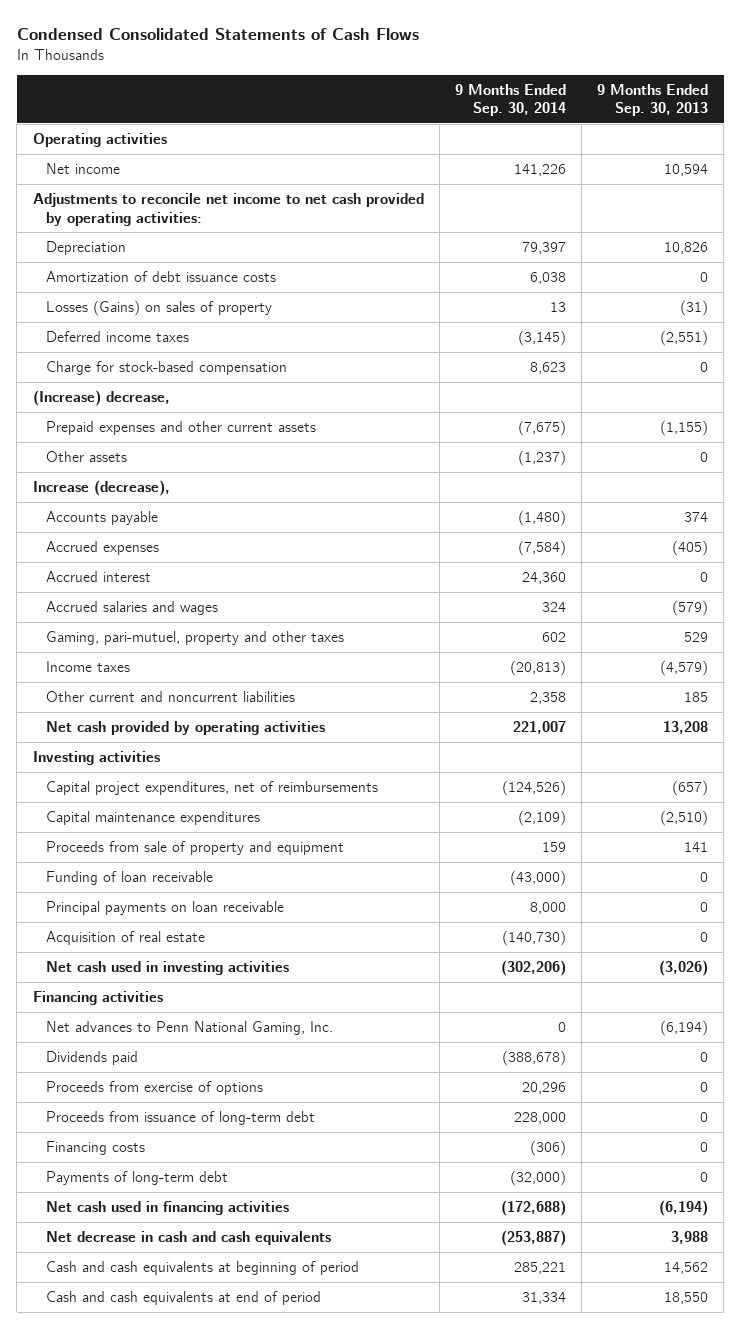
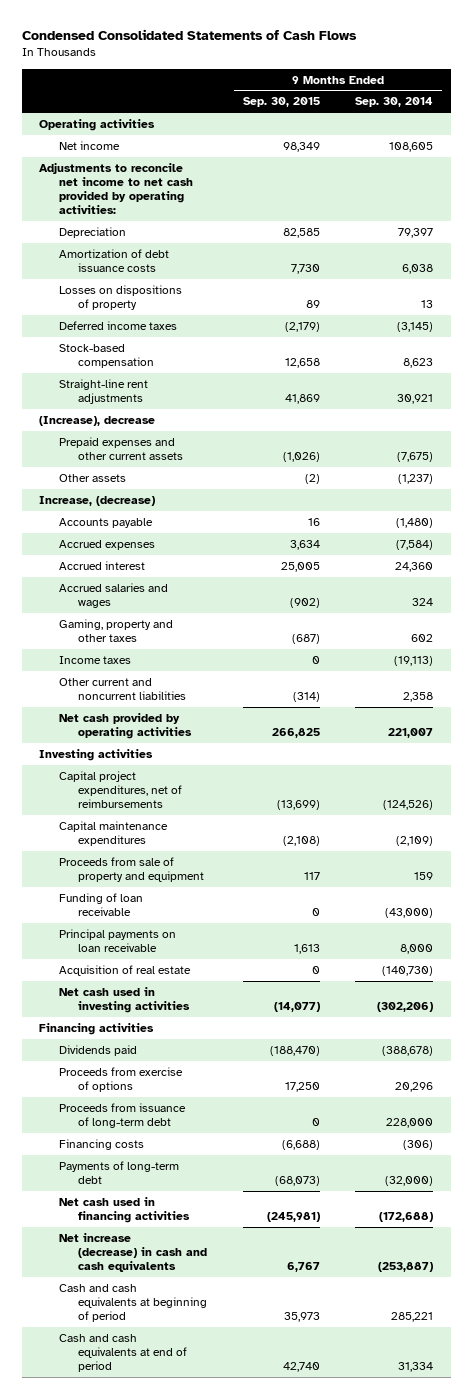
- | 9 Months Ended Sep. 30, 2014 | 9 Months Ended Sep. 30, 2013
+ | 9 Months Ended Sep. 30, 2015 | 9 Months Ended Sep. 30, 2014
- Net income | 141,226 | 10,594
+ Net income | 98,349 | 108,605
- Losses (Gains) on sales of property | 13 | (31)
+ Losses on dispositions of property | 89 | 13
- Charge for stock-based compensation | 8,623 | 0
- (Increase) decrease,
+ Stock-based compensation | 12,658 | 8,623
+ Straight-line rent adjustments | 41,869 | 30,921
+ (Increase), decrease
- Increase (decrease),
+ Increase, (decrease)
- Gaming, pari-mutuel, property and other taxes | 602 | 529
- Income taxes | (20,813) | (4,579)
+ Gaming, property and other taxes | (687) | 602
+ Income taxes | 0 | (19,113)
- Net advances to Penn National Gaming, Inc. | 0 | (6,194)
- Net decrease in cash and cash equivalents | (253,887) | 3,988
+ Net increase (decrease) in cash and cash equivalents | 6,767 | (253,887)

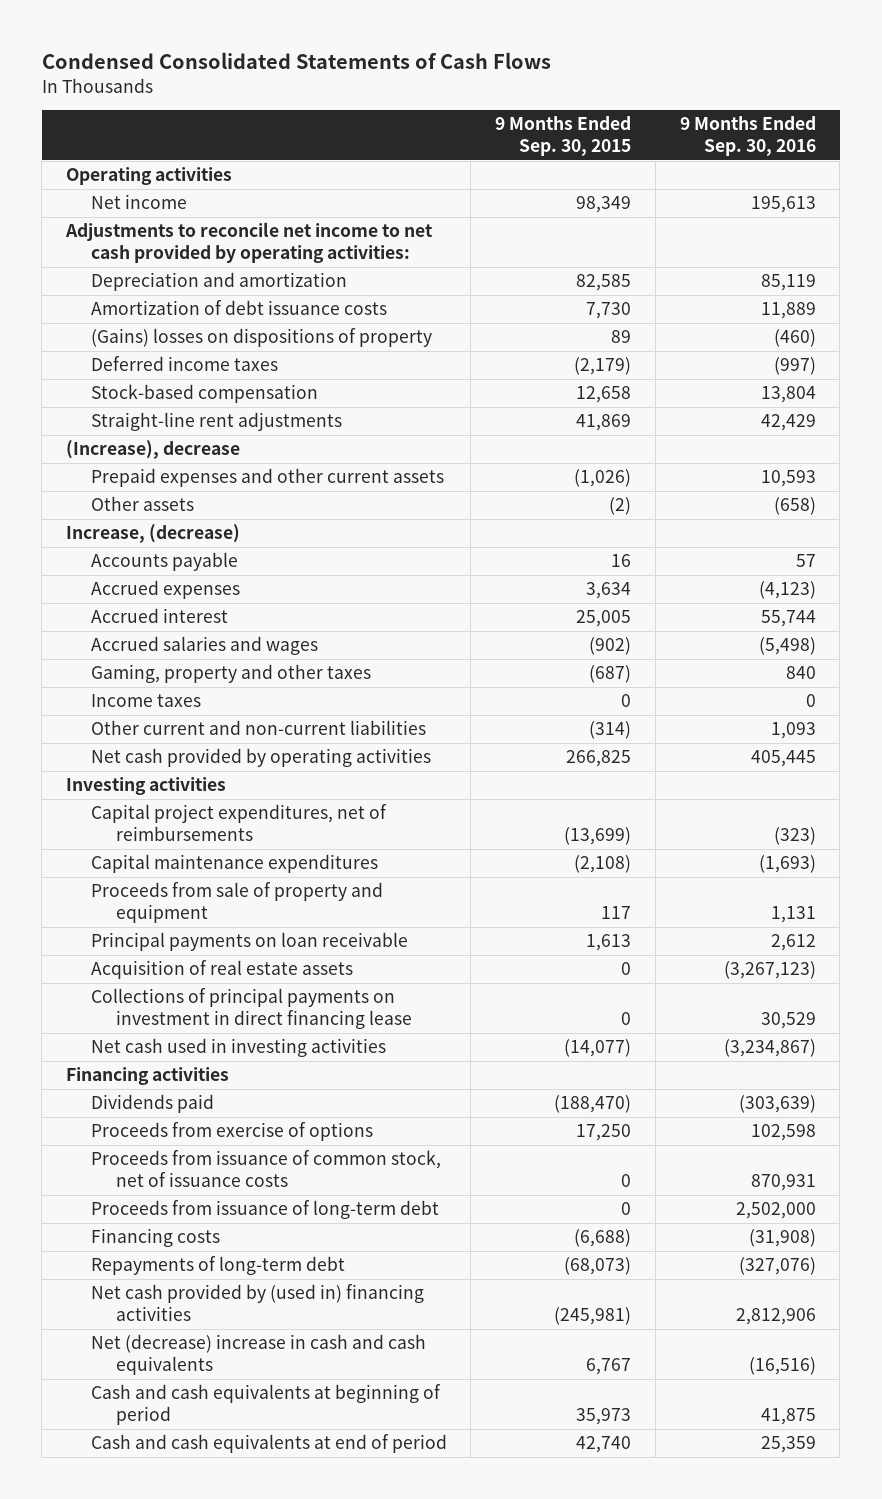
- | 9 Months Ended Sep. 30, 2015 | 9 Months Ended Sep. 30, 2014
+ | 9 Months Ended Sep. 30, 2015 | 9 Months Ended Sep. 30, 2016
- Depreciation | 82,585 | 79,397
+ Depreciation and amortization | 82,585 | 85,119
- Losses on dispositions of property | 89 | 13
+ (Gains) losses on dispositions of property | 89 | (460)
- Other current and noncurrent liabilities | (314) | 2,358
+ Other current and non-current liabilities | (314) | 1,093
- Funding of loan receivable | 0 | (43,000)
- Acquisition of real estate | 0 | (140,730)
+ Acquisition of real estate assets | 0 | (3,267,123)
+ Collections of principal payments on investment in direct financing lease | 0 | 30,529
+ Proceeds from issuance of common stock, net of issuance costs | 0 | 870,931
- Payments of long-term debt | (68,073) | (32,000)
- Net cash used in financing activities | (245,981) | (172,688)
- Net increase (decrease) in cash and cash equivalents | 6,767 | (253,887)
+ Repayments of long-term debt | (68,073) | (327,076)
+ Net cash provided by (used in) financing activities | (245,981) | 2,812,906
+ Net (decrease) increase in cash and cash equivalents | 6,767 | (16,516)

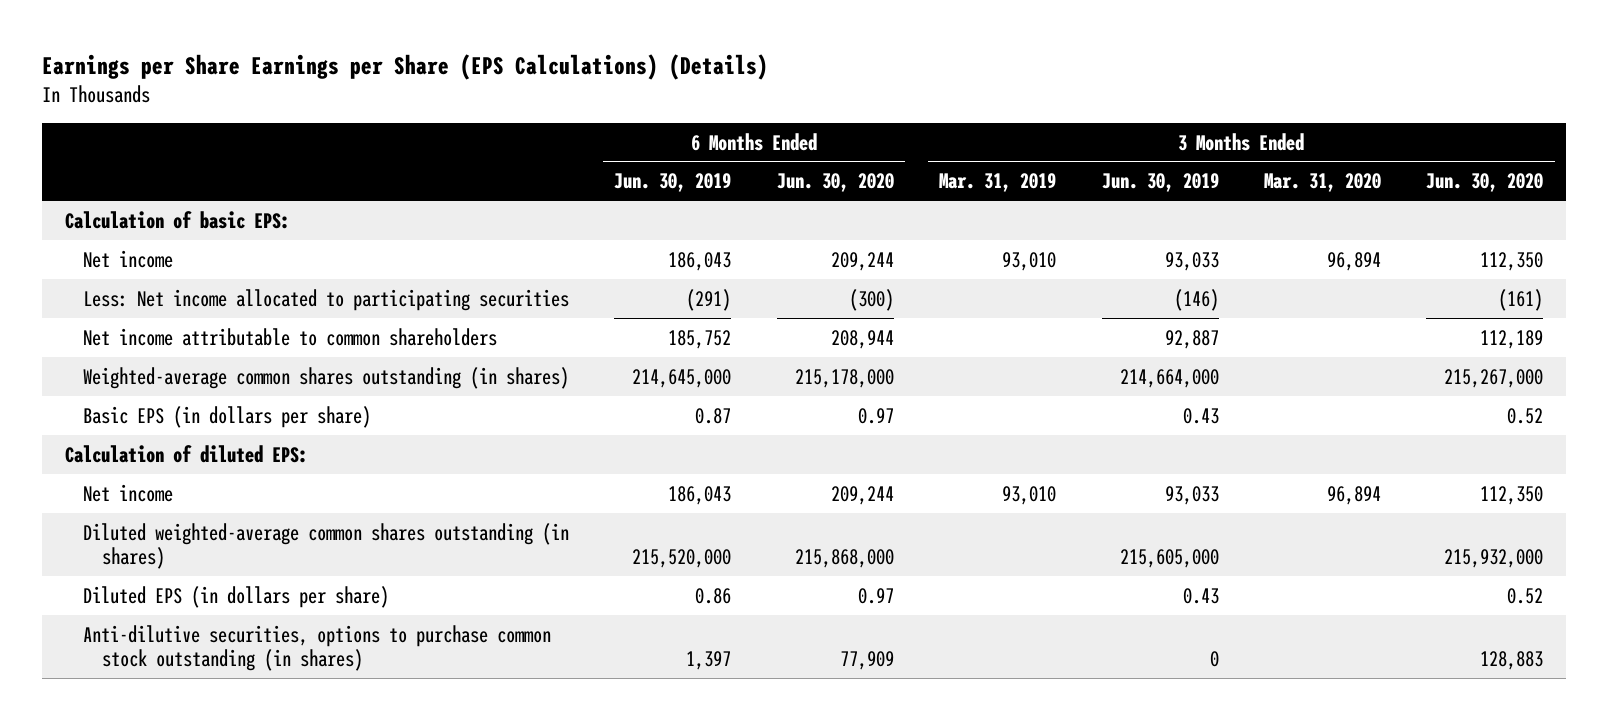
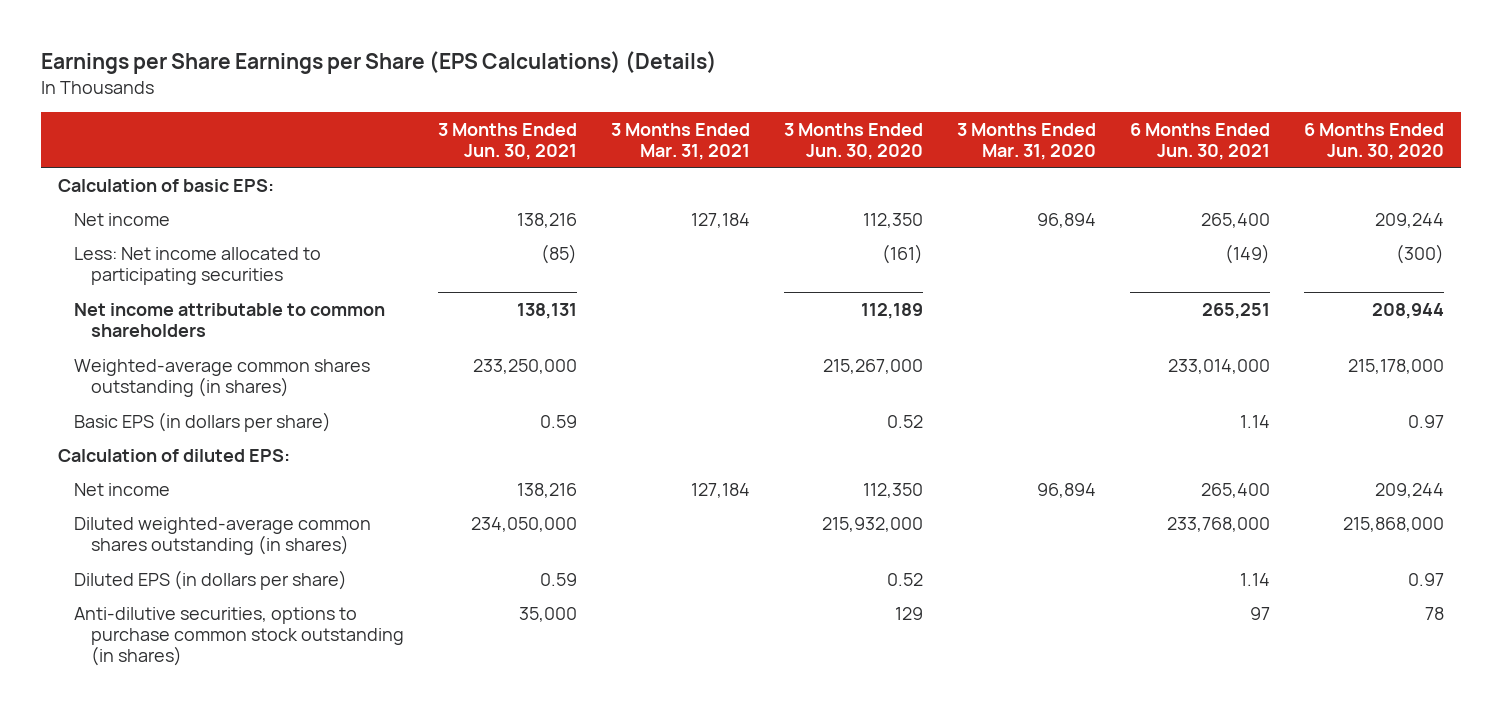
- | 6 Months Ended Jun. 30, 2019 | 6 Months Ended Jun. 30, 2020 | 3 Months Ended Mar. 31, 2019 | 3 Months Ended Jun. 30, 2019 | 3 Months Ended Mar. 31, 2020 | 3 Months Ended Jun. 30, 2020
+ | 3 Months Ended Jun. 30, 2021 | 3 Months Ended Mar. 31, 2021 | 3 Months Ended Jun. 30, 2020 | 3 Months Ended Mar. 31, 2020 | 6 Months Ended Jun. 30, 2021 | 6 Months Ended Jun. 30, 2020
- Anti-dilutive securities, options to purchase common stock outstanding (in shares) | 1,397 | 77,909 | | 0 | | 128,883
+ Anti-dilutive securities, options to purchase common stock outstanding (in shares) | 35,000 | | 129 | | 97 | 78

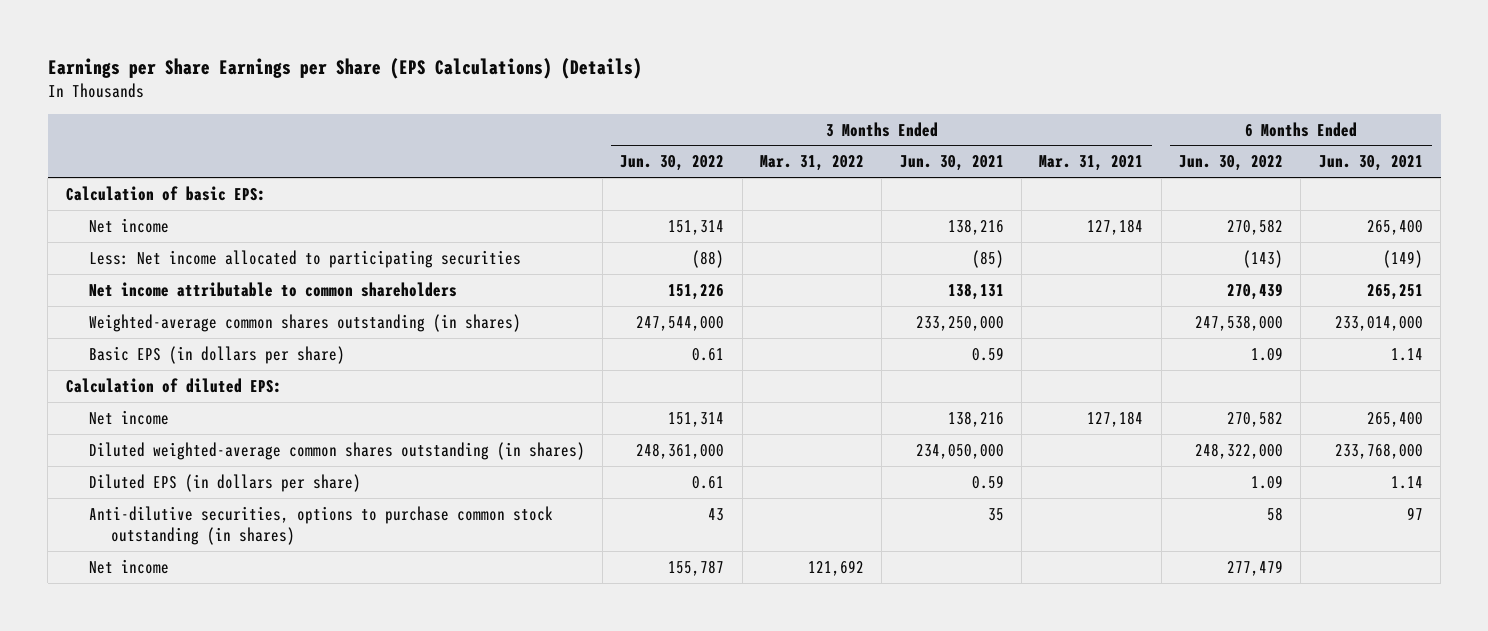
- | 3 Months Ended Jun. 30, 2021 | 3 Months Ended Mar. 31, 2021 | 3 Months Ended Jun. 30, 2020 | 3 Months Ended Mar. 31, 2020 | 6 Months Ended Jun. 30, 2021 | 6 Months Ended Jun. 30, 2020
+ | 3 Months Ended Jun. 30, 2022 | 3 Months Ended Mar. 31, 2022 | 3 Months Ended Jun. 30, 2021 | 3 Months Ended Mar. 31, 2021 | 6 Months Ended Jun. 30, 2022 | 6 Months Ended Jun. 30, 2021
- Anti-dilutive securities, options to purchase common stock outstanding (in shares) | 35,000 | | 129 | | 97 | 78
+ Anti-dilutive securities, options to purchase common stock outstanding (in shares) | 43 | | 35 | | 58 | 97
+ Net income | 155,787 | 121,692 | | | 277,479 |

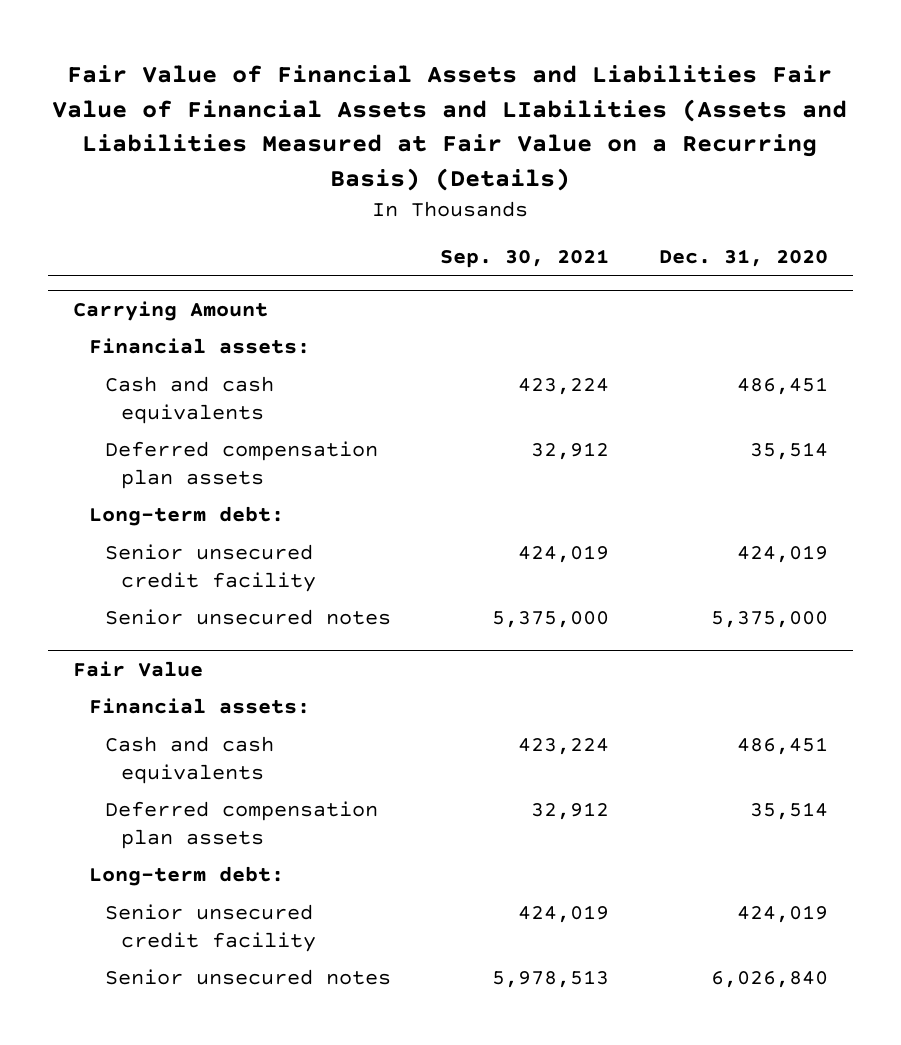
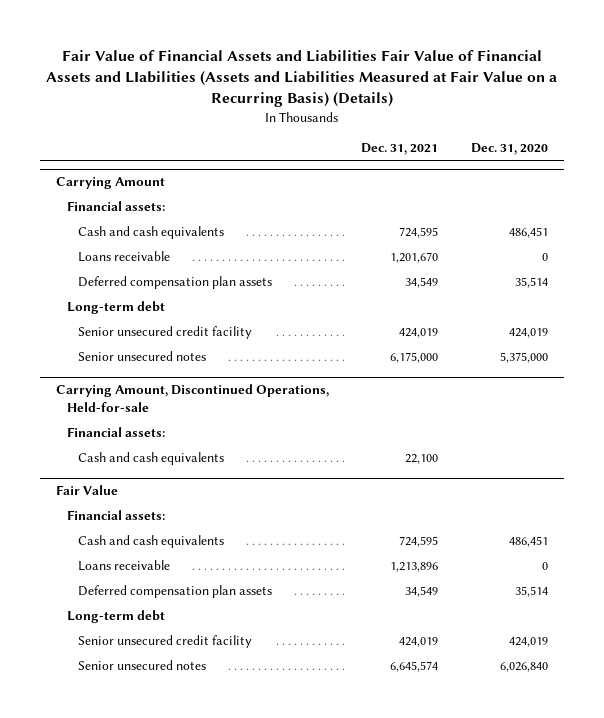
- | Sep. 30, 2021 | Dec. 31, 2020
+ | Dec. 31, 2021 | Dec. 31, 2020
@ Carrying Amount
+ Loans receivable | 1,201,670 | 0
- Long-term debt:
+ Long-term debt
+ Carrying Amount, Discontinued Operations, Held-for-sale
+ Financial assets:
+ Cash and cash equivalents | 22,100 |
@ Fair Value
+ Loans receivable | 1,213,896 | 0
- Long-term debt:
+ Long-term debt

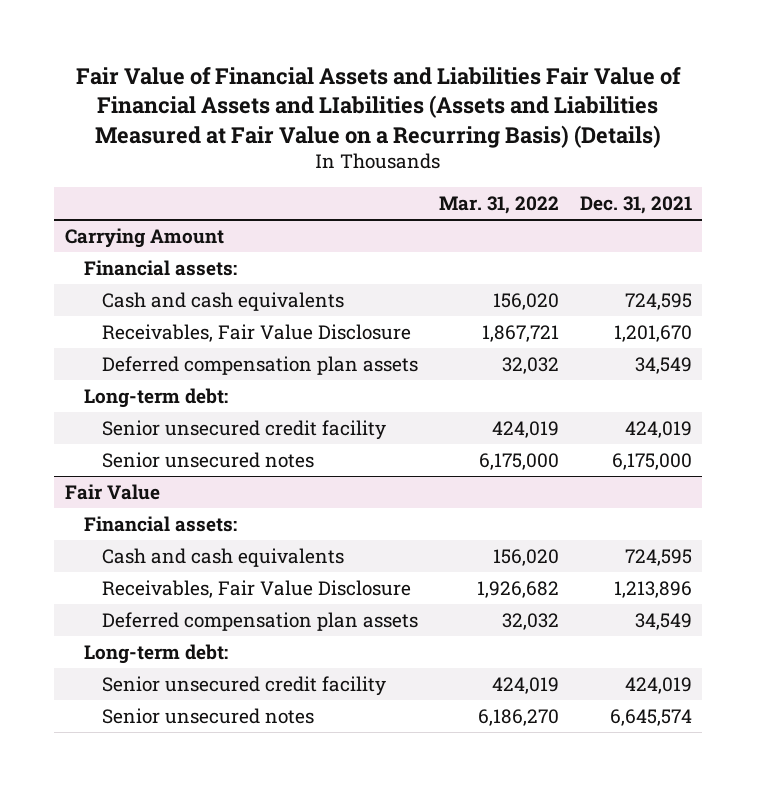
- | Dec. 31, 2021 | Dec. 31, 2020
+ | Mar. 31, 2022 | Dec. 31, 2021
@ Carrying Amount
- Loans receivable | 1,201,670 | 0
+ Receivables, Fair Value Disclosure | 1,867,721 | 1,201,670
- Long-term debt
+ Long-term debt:
- Carrying Amount, Discontinued Operations, Held-for-sale
- Financial assets:
- Cash and cash equivalents | 22,100 |
@ Fair Value
- Loans receivable | 1,213,896 | 0
+ Receivables, Fair Value Disclosure | 1,926,682 | 1,213,896
- Long-term debt
+ Long-term debt:

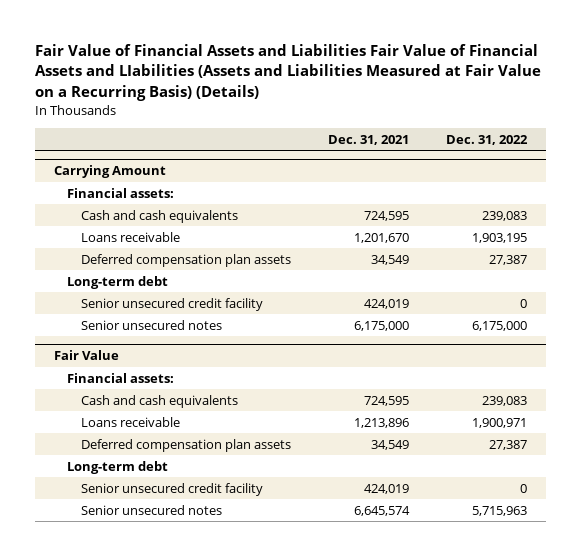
- | Mar. 31, 2022 | Dec. 31, 2021
+ | Dec. 31, 2021 | Dec. 31, 2022
@ Carrying Amount
- Receivables, Fair Value Disclosure | 1,867,721 | 1,201,670
+ Loans receivable | 1,201,670 | 1,903,195
- Long-term debt:
+ Long-term debt
@ Fair Value
- Receivables, Fair Value Disclosure | 1,926,682 | 1,213,896
+ Loans receivable | 1,213,896 | 1,900,971
- Long-term debt:
+ Long-term debt

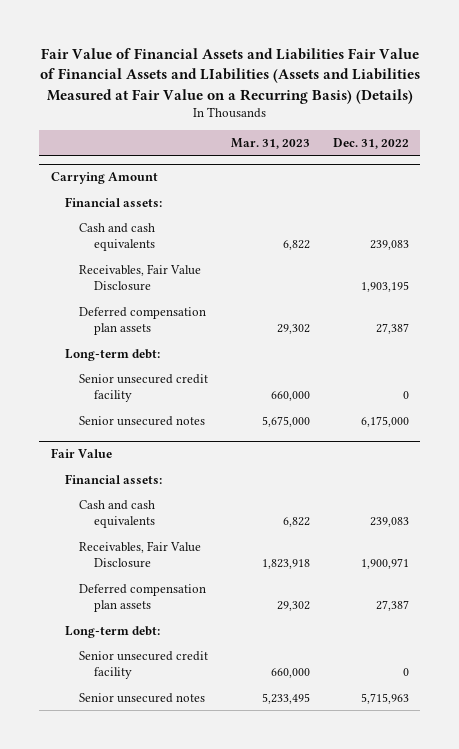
- | Dec. 31, 2021 | Dec. 31, 2022
+ | Mar. 31, 2023 | Dec. 31, 2022
@ Carrying Amount
- Loans receivable | 1,201,670 | 1,903,195
+ Receivables, Fair Value Disclosure | | 1,903,195
- Long-term debt
+ Long-term debt:
@ Fair Value
- Loans receivable | 1,213,896 | 1,900,971
+ Receivables, Fair Value Disclosure | 1,823,918 | 1,900,971
- Long-term debt
+ Long-term debt:

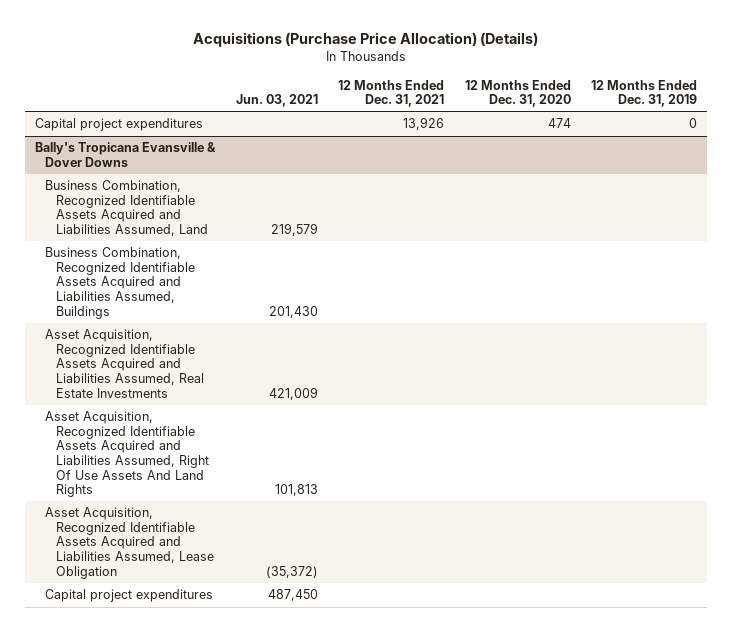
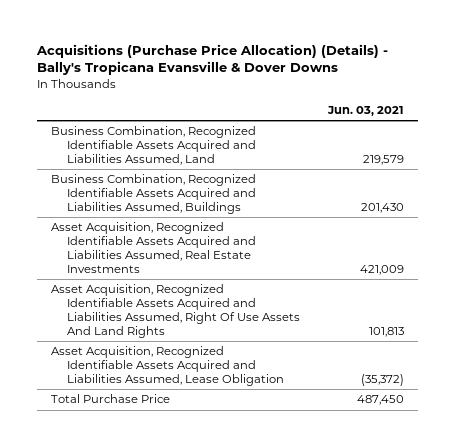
- Acquisitions (Purchase Price Allocation) (Details)
+ Acquisitions (Purchase Price Allocation) (Details) - Bally's Tropicana Evansville & Dover Downs
- | Jun. 03, 2021 | 12 Months Ended Dec. 31, 2021 | 12 Months Ended Dec. 31, 2020 | 12 Months Ended Dec. 31, 2019
+ | Jun. 03, 2021
- Capital project expenditures | | 13,926 | 474 | 0
- Bally's Tropicana Evansville & Dover Downs
- Capital project expenditures | 487,450 | | |
+ Total Purchase Price | 487,450

